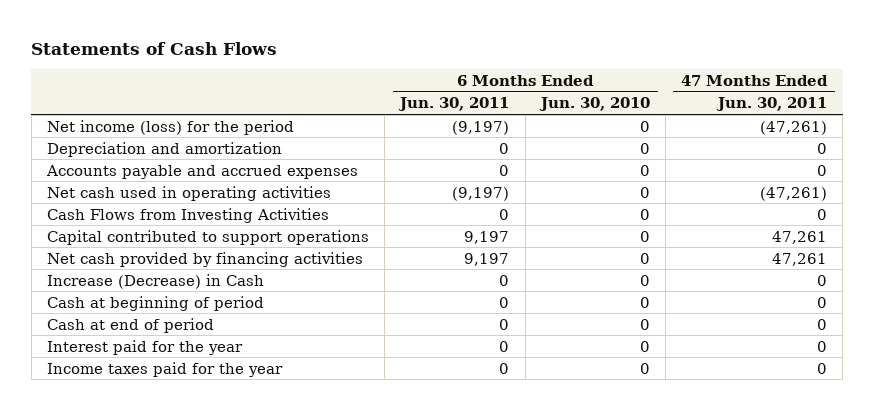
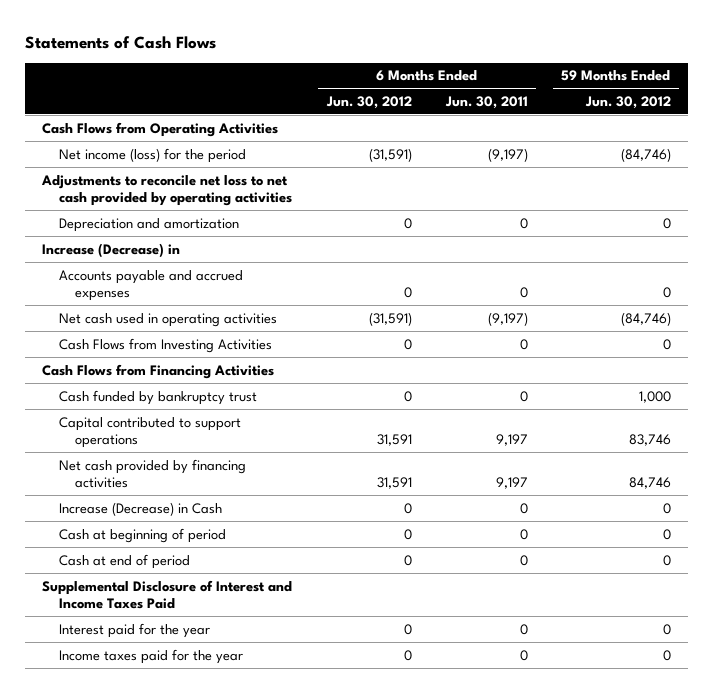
- | 6 Months Ended Jun. 30, 2011 | 6 Months Ended Jun. 30, 2010 | 47 Months Ended Jun. 30, 2011
+ | 6 Months Ended Jun. 30, 2012 | 6 Months Ended Jun. 30, 2011 | 59 Months Ended Jun. 30, 2012
+ Cash Flows from Operating Activities
+ Adjustments to reconcile net loss to net cash provided by operating activities
+ Increase (Decrease) in
+ Cash Flows from Financing Activities
+ Cash funded by bankruptcy trust | 0 | 0 | 1,000
+ Supplemental Disclosure of Interest and Income Taxes Paid

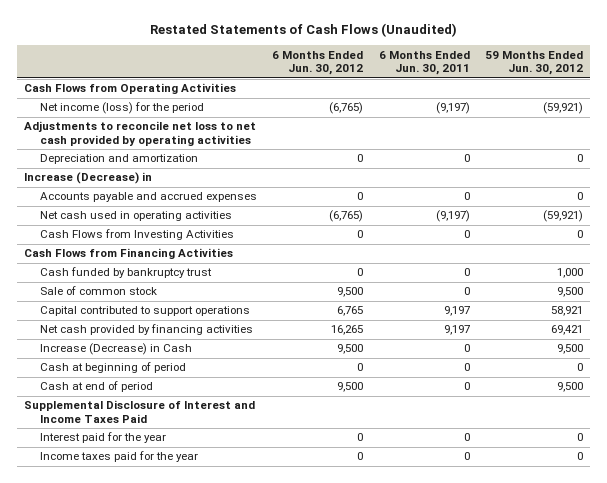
- Statements of Cash Flows
+ Restated Statements of Cash Flows (Unaudited)
- Net income (loss) for the period | (31,591) | (9,197) | (84,746)
+ Net income (loss) for the period | (6,765) | (9,197) | (59,921)
- Net cash used in operating activities | (31,591) | (9,197) | (84,746)
+ Net cash used in operating activities | (6,765) | (9,197) | (59,921)
- Capital contributed to support operations | 31,591 | 9,197 | 83,746
- Net cash provided by financing activities | 31,591 | 9,197 | 84,746
- Increase (Decrease) in Cash | 0 | 0 | 0
+ Sale of common stock | 9,500 | 0 | 9,500
+ Capital contributed to support operations | 6,765 | 9,197 | 58,921
+ Net cash provided by financing activities | 16,265 | 9,197 | 69,421
+ Increase (Decrease) in Cash | 9,500 | 0 | 9,500
- Cash at end of period | 0 | 0 | 0
+ Cash at end of period | 9,500 | 0 | 9,500

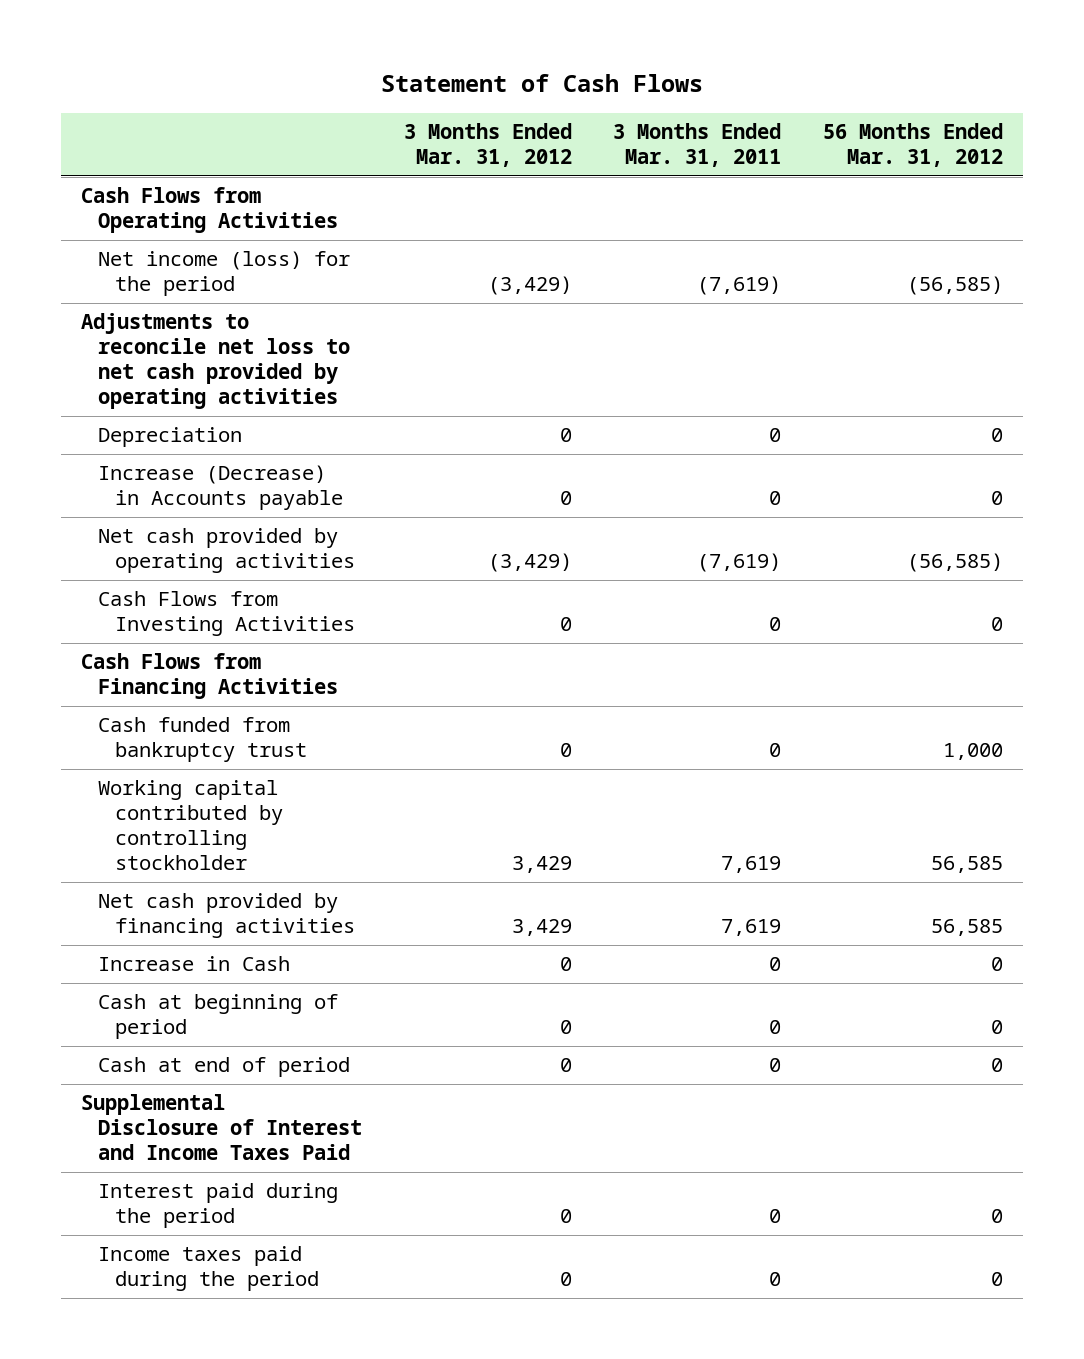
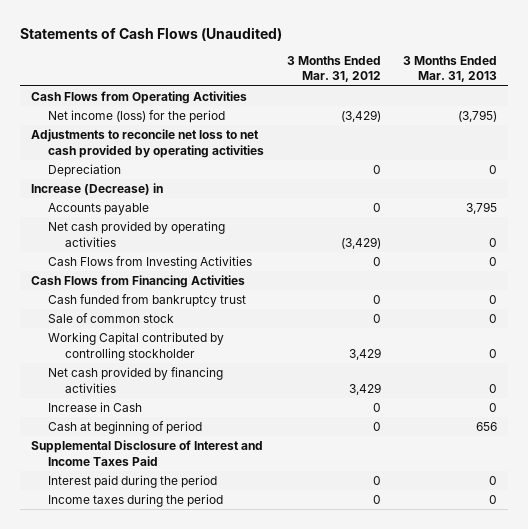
- Statement of Cash Flows
+ Statements of Cash Flows (Unaudited)
- | 3 Months Ended Mar. 31, 2012 | 3 Months Ended Mar. 31, 2011 | 56 Months Ended Mar. 31, 2012
+ | 3 Months Ended Mar. 31, 2012 | 3 Months Ended Mar. 31, 2013
- Increase (Decrease) in Accounts payable | 0 | 0 | 0
+ Increase (Decrease) in
+ Accounts payable | 0 | 3,795
- Working capital contributed by controlling stockholder | 3,429 | 7,619 | 56,585
+ Sale of common stock | 0 | 0
+ Working Capital contributed by controlling stockholder | 3,429 | 0
- Cash at end of period | 0 | 0 | 0
- Income taxes paid during the period | 0 | 0 | 0
+ Income taxes during the period | 0 | 0

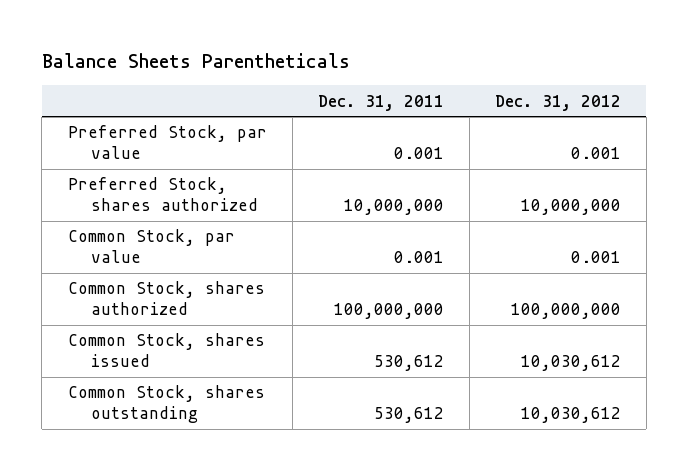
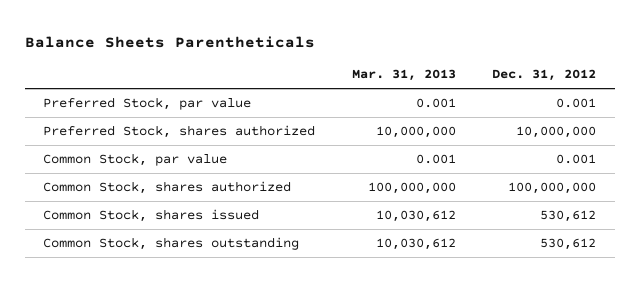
- | Dec. 31, 2011 | Dec. 31, 2012
+ | Mar. 31, 2013 | Dec. 31, 2012
- Common Stock, shares issued | 530,612 | 10,030,612
- Common Stock, shares outstanding | 530,612 | 10,030,612
+ Common Stock, shares issued | 10,030,612 | 530,612
+ Common Stock, shares outstanding | 10,030,612 | 530,612

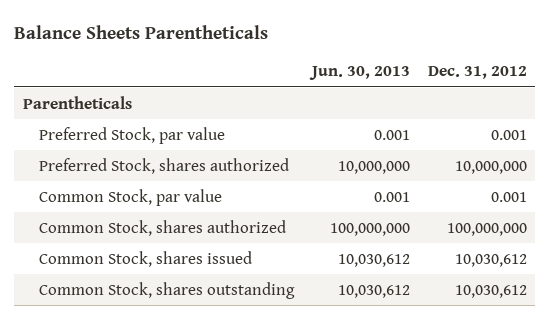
- | Mar. 31, 2013 | Dec. 31, 2012
+ | Jun. 30, 2013 | Dec. 31, 2012
+ Parentheticals
- Common Stock, shares issued | 10,030,612 | 530,612
- Common Stock, shares outstanding | 10,030,612 | 530,612
+ Common Stock, shares issued | 10,030,612 | 10,030,612
+ Common Stock, shares outstanding | 10,030,612 | 10,030,612

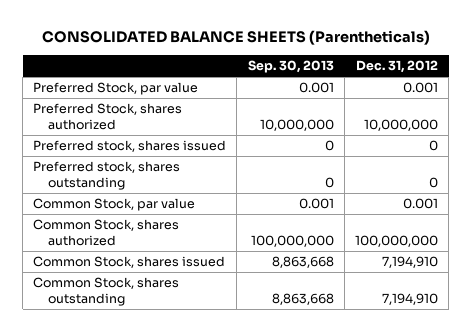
- Balance Sheets Parentheticals
+ CONSOLIDATED BALANCE SHEETS (Parentheticals)
- | Jun. 30, 2013 | Dec. 31, 2012
+ | Sep. 30, 2013 | Dec. 31, 2012
- Parentheticals
+ Preferred stock, shares issued | 0 | 0
+ Preferred stock, shares outstanding | 0 | 0
- Common Stock, shares issued | 10,030,612 | 10,030,612
- Common Stock, shares outstanding | 10,030,612 | 10,030,612
+ Common Stock, shares issued | 8,863,668 | 7,194,910
+ Common Stock, shares outstanding | 8,863,668 | 7,194,910

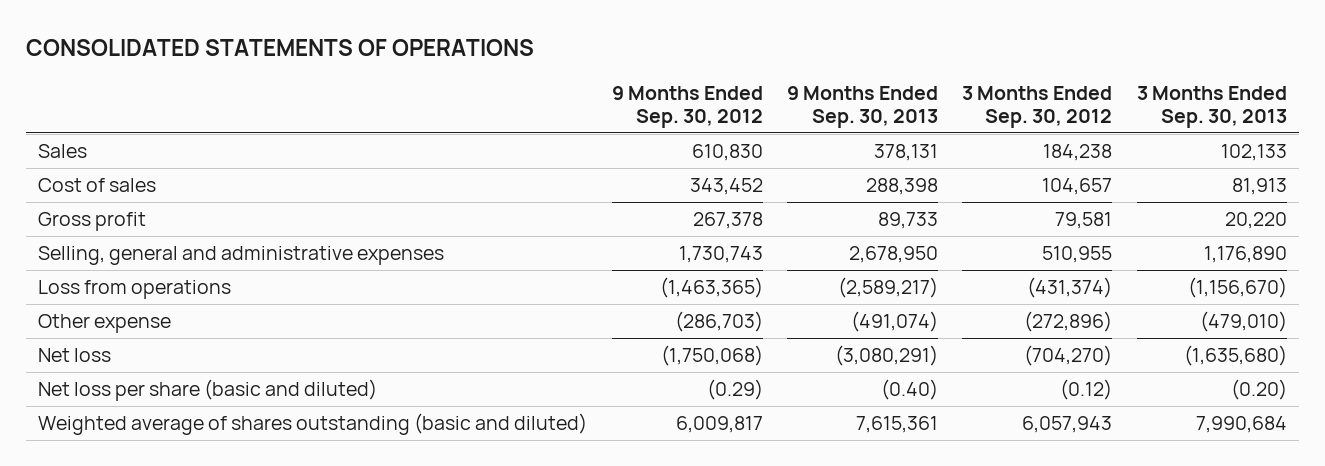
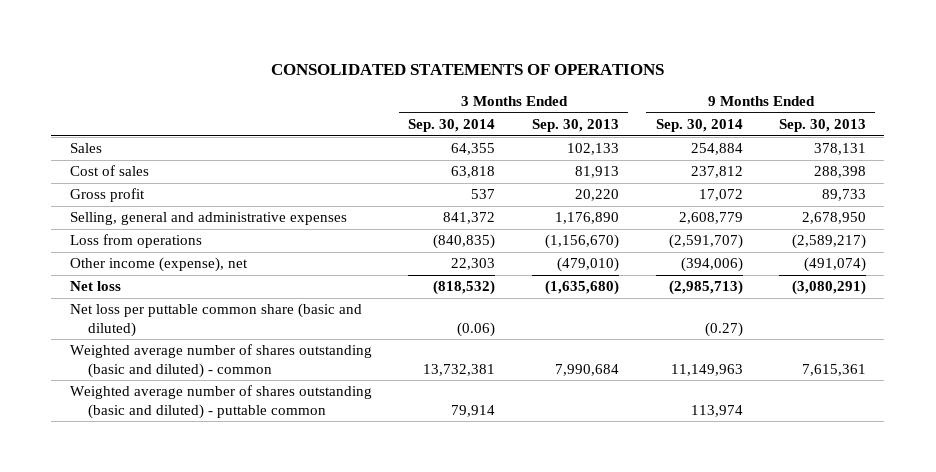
- | 9 Months Ended Sep. 30, 2012 | 9 Months Ended Sep. 30, 2013 | 3 Months Ended Sep. 30, 2012 | 3 Months Ended Sep. 30, 2013
+ | 3 Months Ended Sep. 30, 2014 | 3 Months Ended Sep. 30, 2013 | 9 Months Ended Sep. 30, 2014 | 9 Months Ended Sep. 30, 2013
- Other expense | (286,703) | (491,074) | (272,896) | (479,010)
+ Other income (expense), net | 22,303 | (479,010) | (394,006) | (491,074)
- Net loss per share (basic and diluted) | (0.29) | (0.40) | (0.12) | (0.20)
- Weighted average of shares outstanding (basic and diluted) | 6,009,817 | 7,615,361 | 6,057,943 | 7,990,684
+ Net loss per puttable common share (basic and diluted) | (0.06) | | (0.27) |
+ Weighted average number of shares outstanding (basic and diluted) - common | 13,732,381 | 7,990,684 | 11,149,963 | 7,615,361
+ Weighted average number of shares outstanding (basic and diluted) - puttable common | 79,914 | | 113,974 |

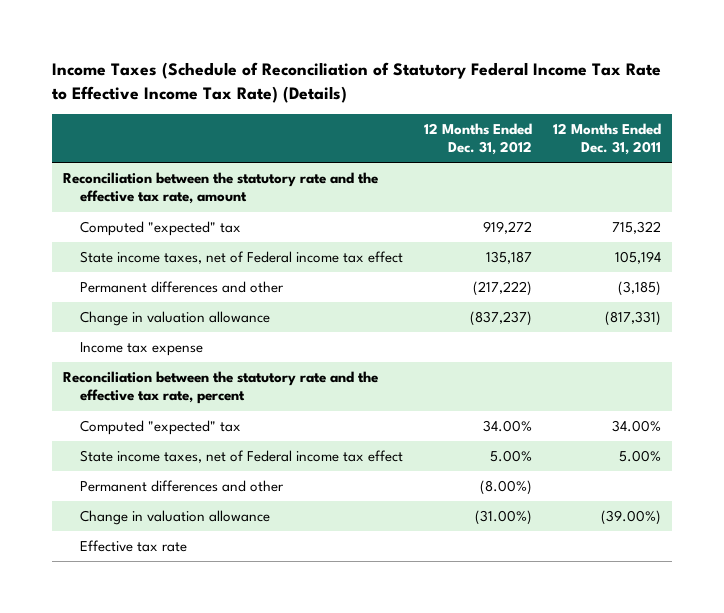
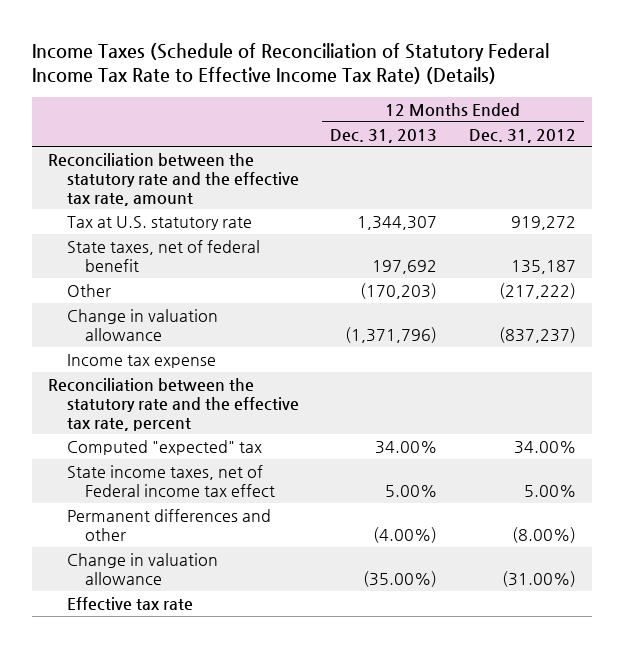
- | 12 Months Ended Dec. 31, 2012 | 12 Months Ended Dec. 31, 2011
+ | 12 Months Ended Dec. 31, 2013 | 12 Months Ended Dec. 31, 2012
- Computed "expected" tax | 919,272 | 715,322
- State income taxes, net of Federal income tax effect | 135,187 | 105,194
- Permanent differences and other | (217,222) | (3,185)
+ Tax at U.S. statutory rate | 1,344,307 | 919,272
+ State taxes, net of federal benefit | 197,692 | 135,187
+ Other | (170,203) | (217,222)

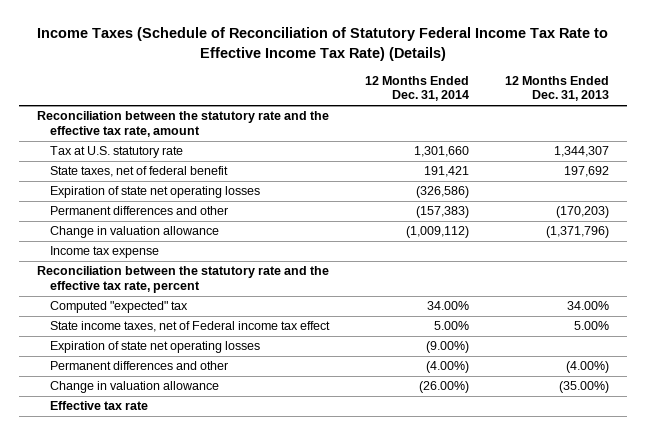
- | 12 Months Ended Dec. 31, 2013 | 12 Months Ended Dec. 31, 2012
+ | 12 Months Ended Dec. 31, 2014 | 12 Months Ended Dec. 31, 2013
- Other | (170,203) | (217,222)
+ Expiration of state net operating losses | (326,586) |
+ Permanent differences and other | (157,383) | (170,203)
+ Expiration of state net operating losses | (9.00%) |

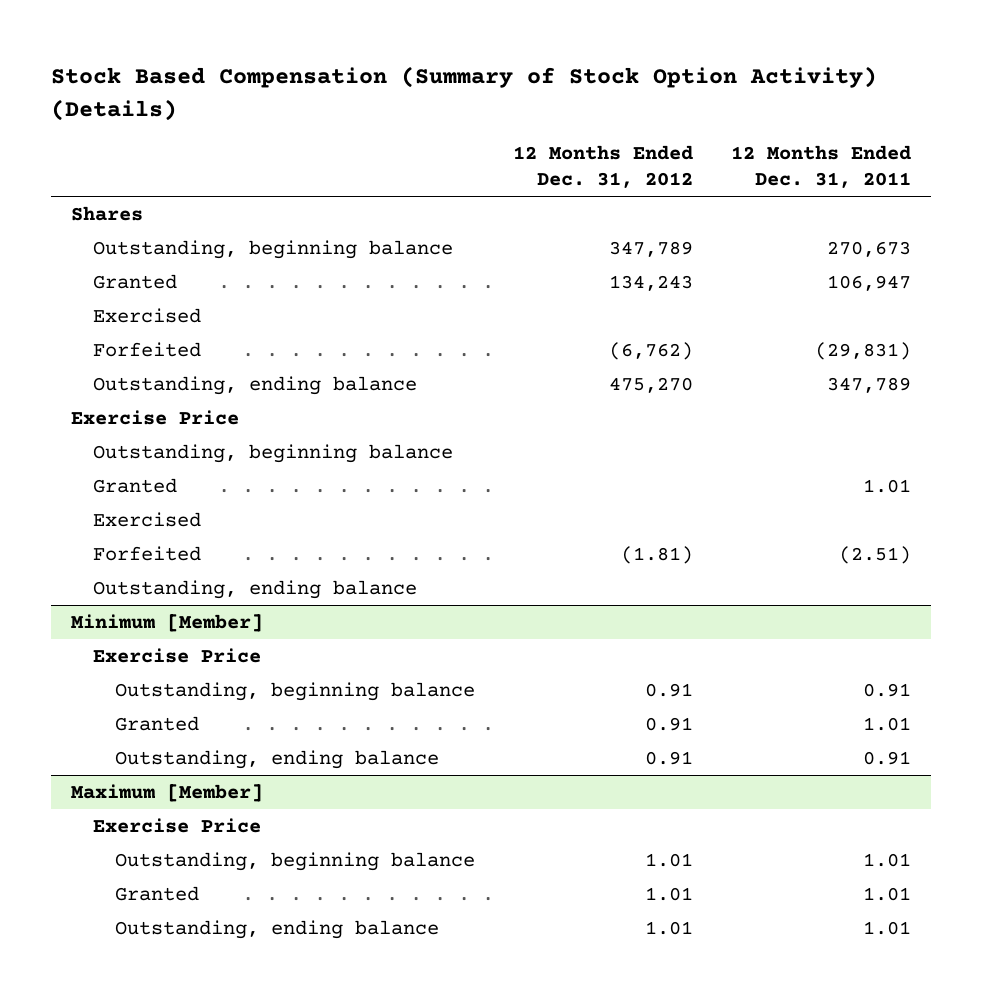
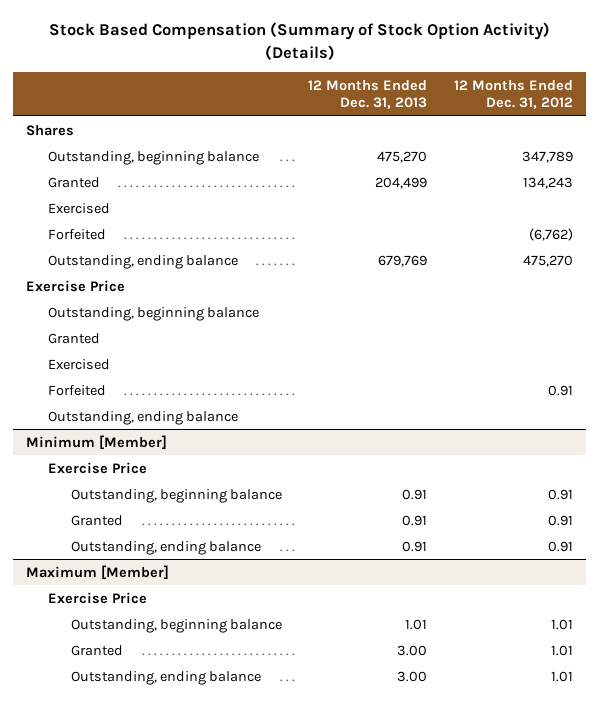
- | 12 Months Ended Dec. 31, 2012 | 12 Months Ended Dec. 31, 2011
+ | 12 Months Ended Dec. 31, 2013 | 12 Months Ended Dec. 31, 2012
- Forfeited | (1.81) | (2.51)
+ Forfeited | | 0.91

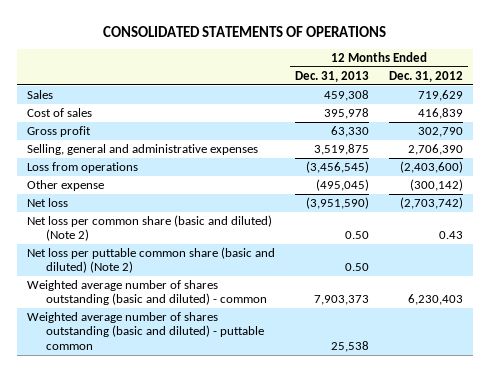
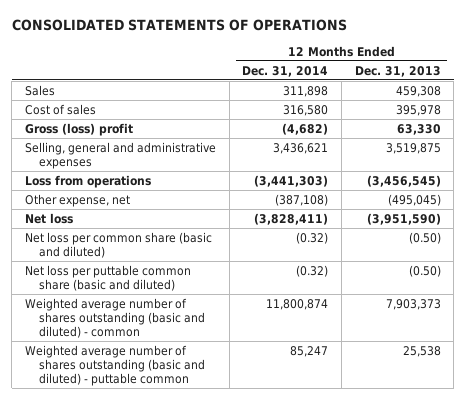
- | 12 Months Ended Dec. 31, 2013 | 12 Months Ended Dec. 31, 2012
+ | 12 Months Ended Dec. 31, 2014 | 12 Months Ended Dec. 31, 2013
- Gross profit | 63,330 | 302,790
+ Gross (loss) profit | (4,682) | 63,330
- Other expense | (495,045) | (300,142)
+ Other expense, net | (387,108) | (495,045)
- Net loss per common share (basic and diluted) (Note 2) | 0.50 | 0.43
- Net loss per puttable common share (basic and diluted) (Note 2) | 0.50 |
+ Net loss per common share (basic and diluted) | (0.32) | (0.50)
+ Net loss per puttable common share (basic and diluted) | (0.32) | (0.50)

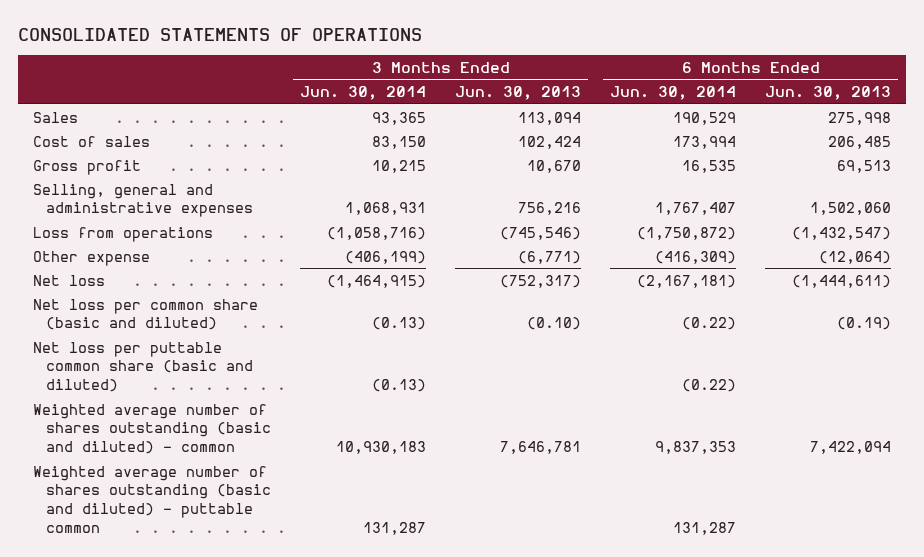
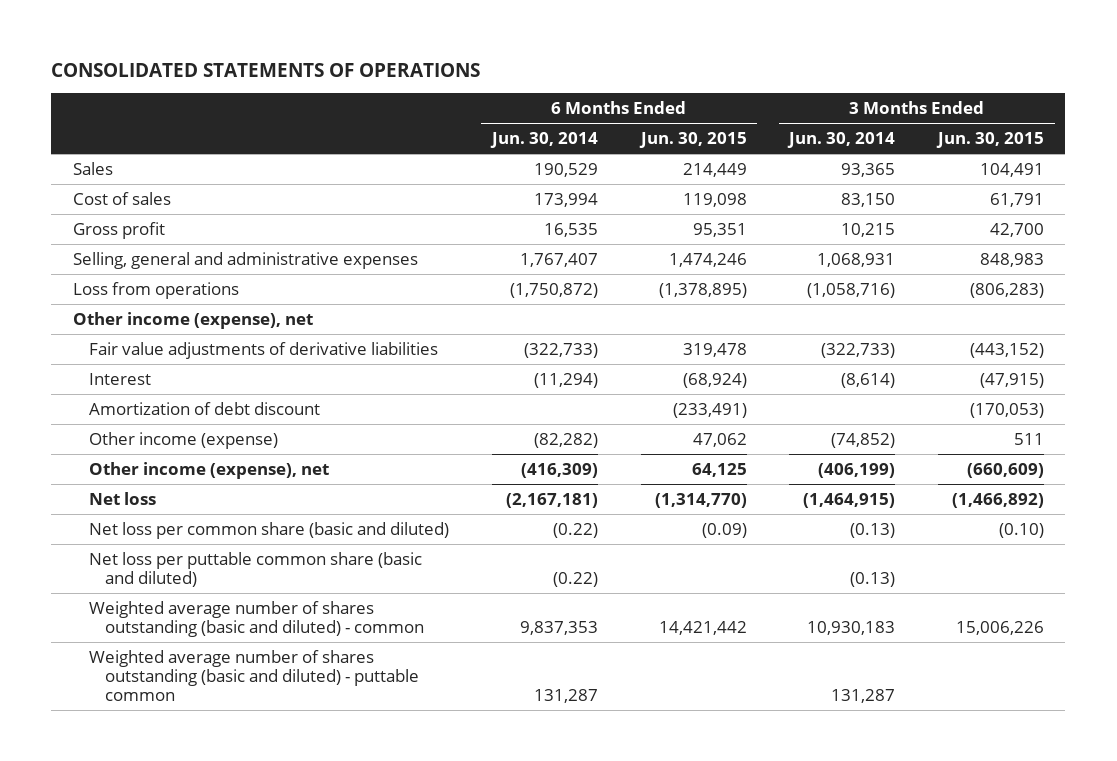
- | 3 Months Ended Jun. 30, 2014 | 3 Months Ended Jun. 30, 2013 | 6 Months Ended Jun. 30, 2014 | 6 Months Ended Jun. 30, 2013
+ | 6 Months Ended Jun. 30, 2014 | 6 Months Ended Jun. 30, 2015 | 3 Months Ended Jun. 30, 2014 | 3 Months Ended Jun. 30, 2015
- Other expense | (406,199) | (6,771) | (416,309) | (12,064)
+ Other income (expense), net
+ Fair value adjustments of derivative liabilities | (322,733) | 319,478 | (322,733) | (443,152)
+ Interest | (11,294) | (68,924) | (8,614) | (47,915)
+ Amortization of debt discount | | (233,491) | | (170,053)
+ Other income (expense) | (82,282) | 47,062 | (74,852) | 511
+ Other income (expense), net | (416,309) | 64,125 | (406,199) | (660,609)

